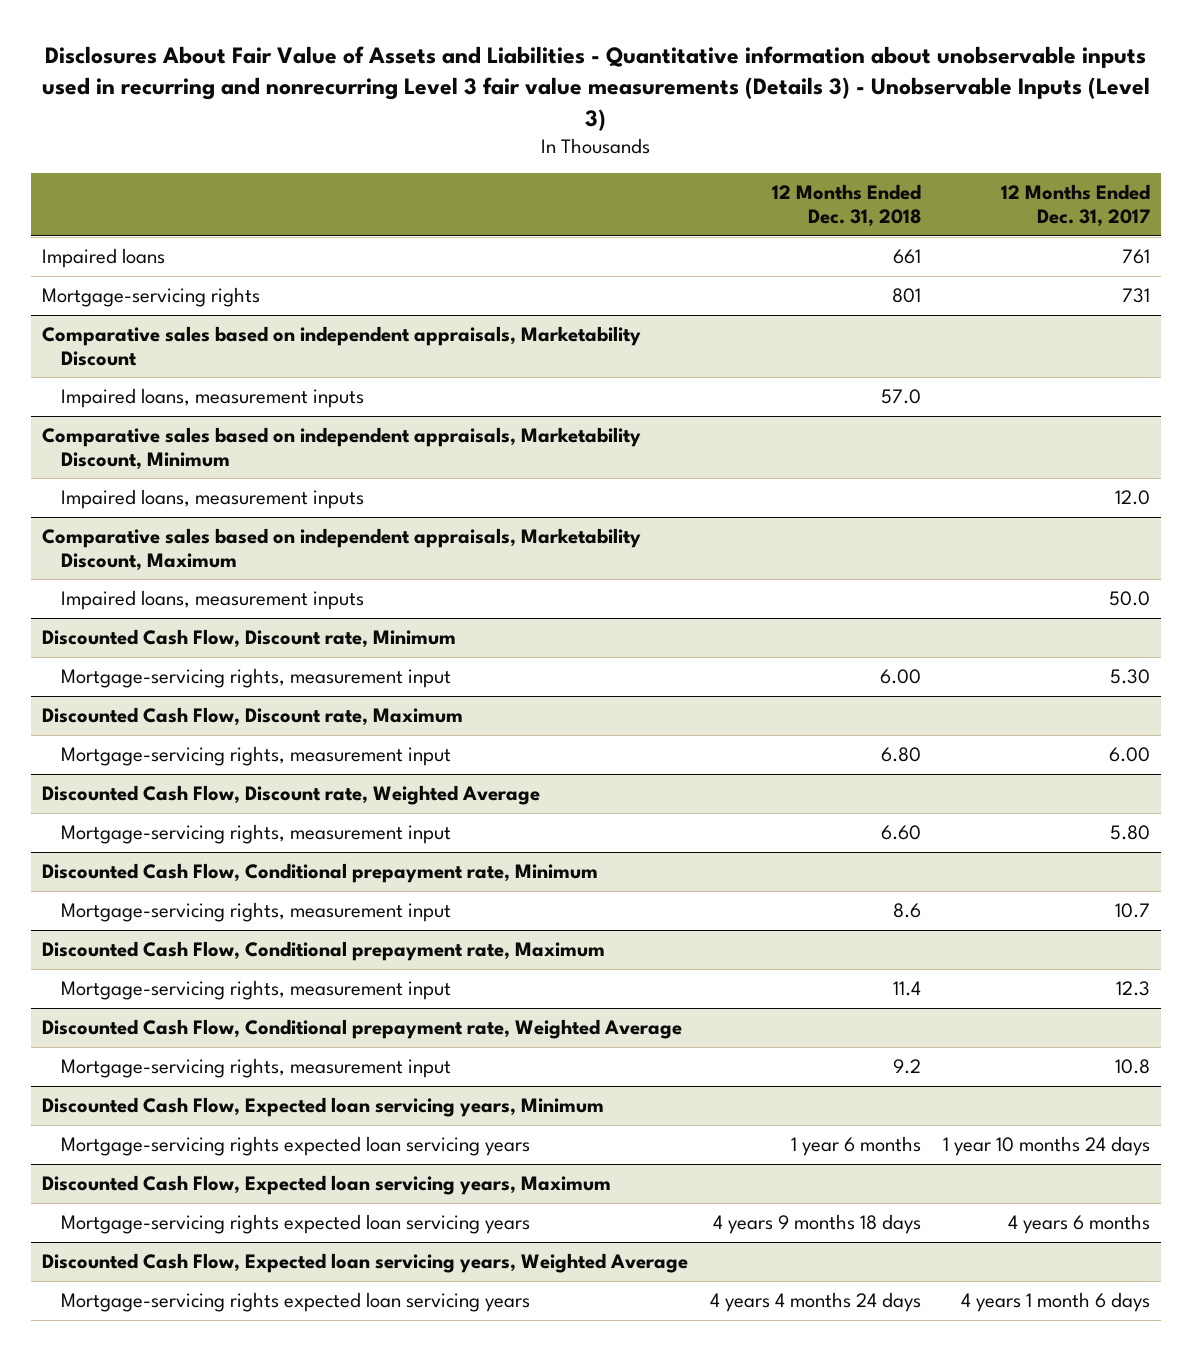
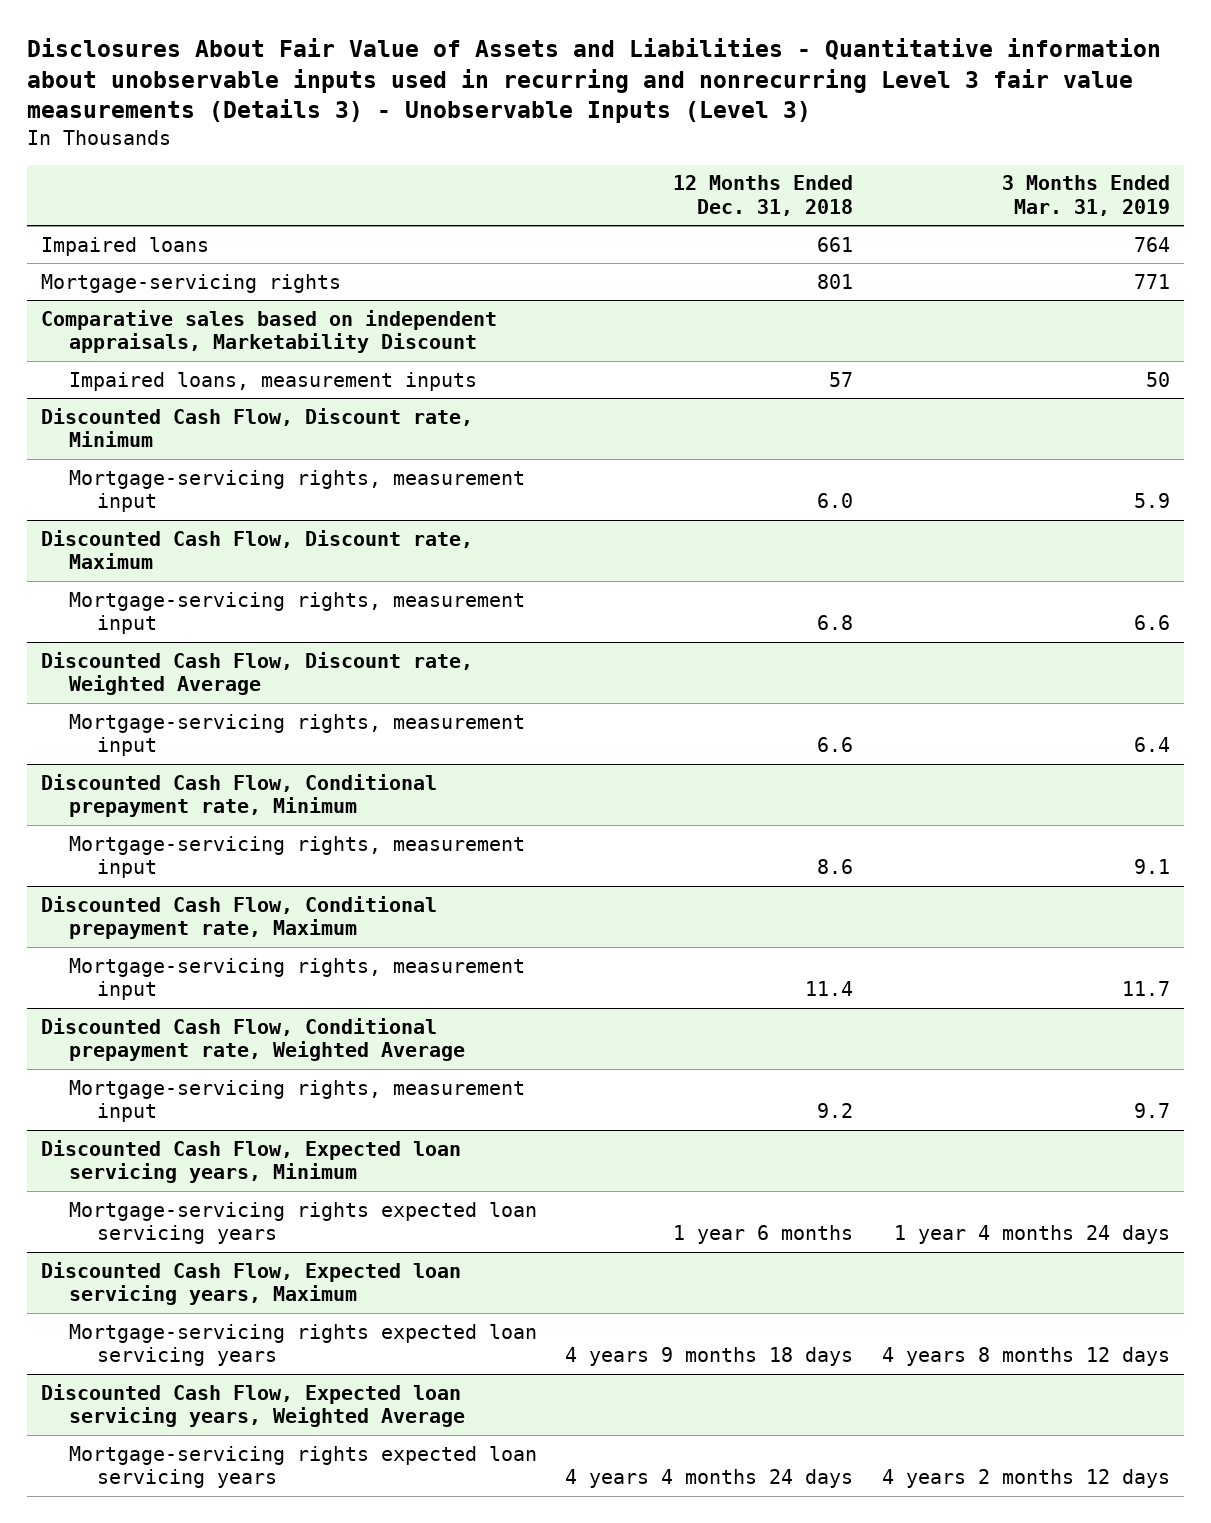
- | 12 Months Ended Dec. 31, 2018 | 12 Months Ended Dec. 31, 2017
+ | 12 Months Ended Dec. 31, 2018 | 3 Months Ended Mar. 31, 2019
@ Comparative sales based on independent appraisals, Marketability Discount
- Impaired loans, measurement inputs | 57.0 |
- Comparative sales based on independent appraisals, Marketability Discount, Minimum
- Impaired loans, measurement inputs | | 12.0
- Comparative sales based on independent appraisals, Marketability Discount, Maximum
- Impaired loans, measurement inputs | | 50.0
@ Comparative sales based on independent appraisals, Marketability Discount
+ Impaired loans, measurement inputs | 57 | 50
@ Discounted Cash Flow, Discount rate, Minimum
- Mortgage-servicing rights, measurement input | 6.00 | 5.30
+ Mortgage-servicing rights, measurement input | 6.0 | 5.9
@ Discounted Cash Flow, Discount rate, Maximum
- Mortgage-servicing rights, measurement input | 6.80 | 6.00
+ Mortgage-servicing rights, measurement input | 6.8 | 6.6
@ Discounted Cash Flow, Discount rate, Weighted Average
- Mortgage-servicing rights, measurement input | 6.60 | 5.80
+ Mortgage-servicing rights, measurement input | 6.6 | 6.4

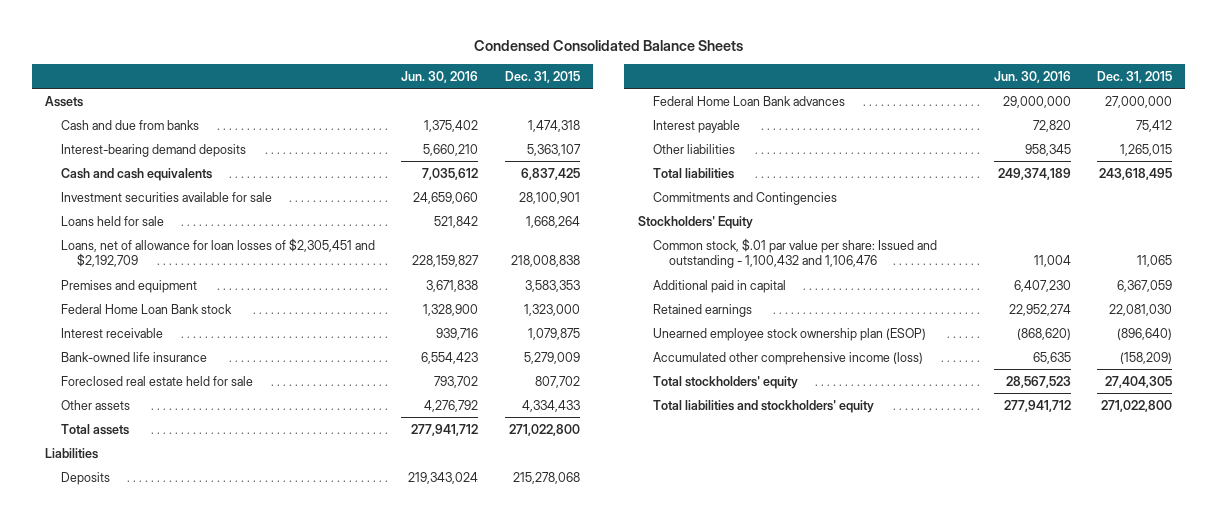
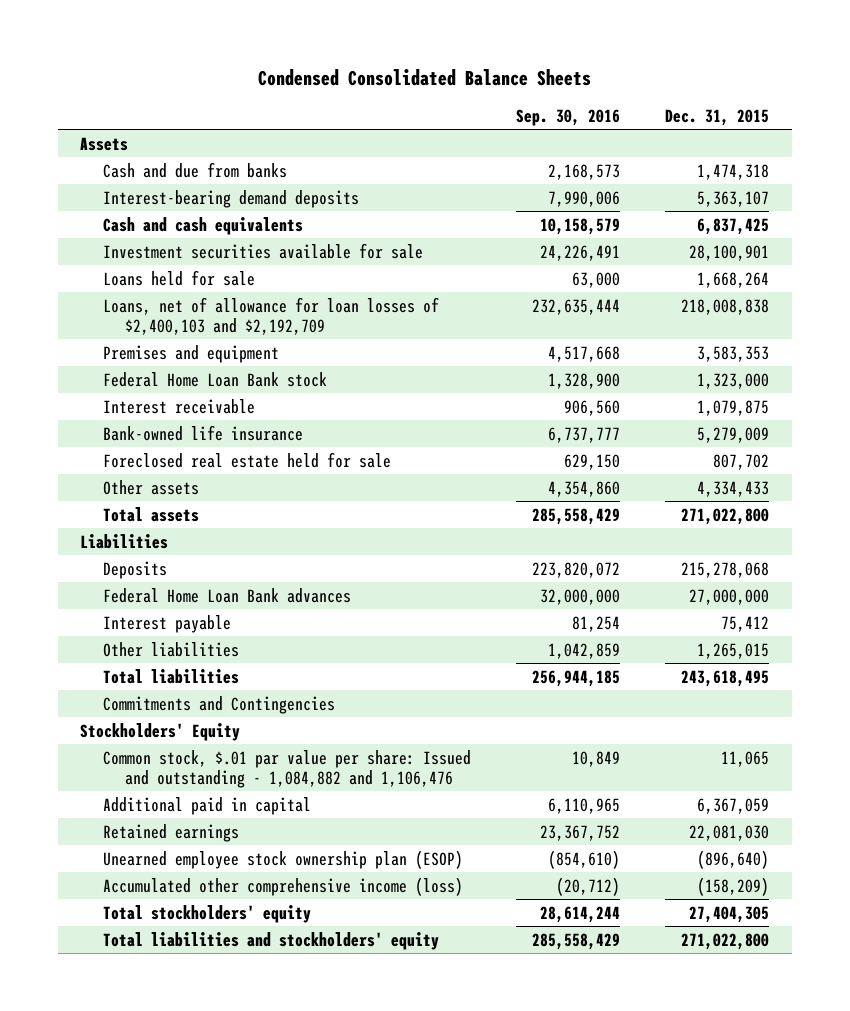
- | Jun. 30, 2016 | Dec. 31, 2015
+ | Sep. 30, 2016 | Dec. 31, 2015
- Loans, net of allowance for loan losses of $2,305,451 and $2,192,709 | 228,159,827 | 218,008,838
+ Loans, net of allowance for loan losses of $2,400,103 and $2,192,709 | 232,635,444 | 218,008,838
- Common stock, $.01 par value per share: Issued and outstanding - 1,100,432 and 1,106,476 | 11,004 | 11,065
+ Common stock, $.01 par value per share: Issued and outstanding - 1,084,882 and 1,106,476 | 10,849 | 11,065

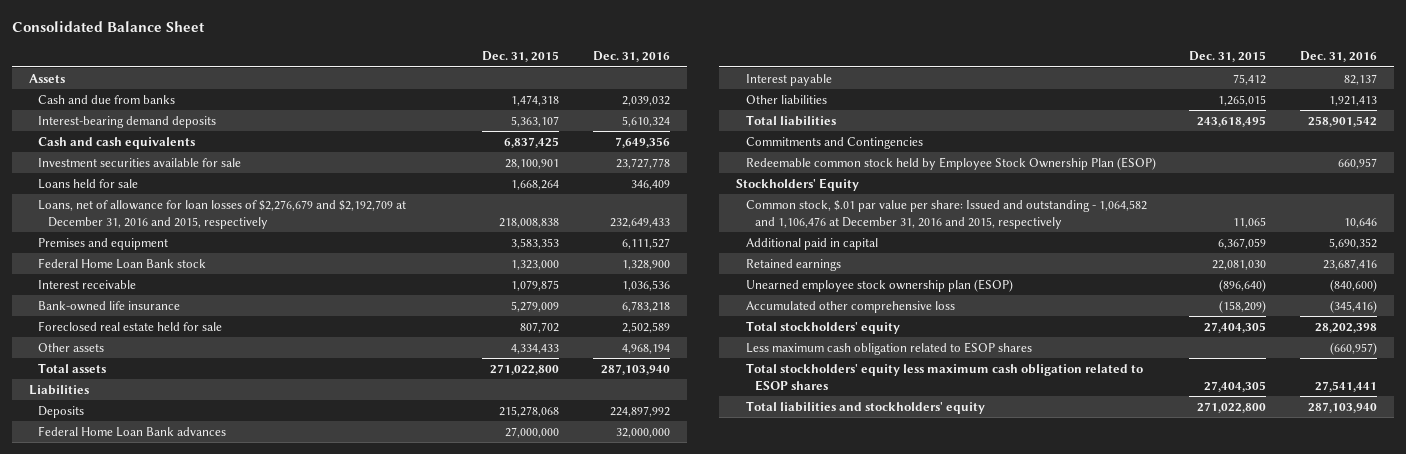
- Condensed Consolidated Balance Sheets
+ Consolidated Balance Sheet
- | Sep. 30, 2016 | Dec. 31, 2015
+ | Dec. 31, 2015 | Dec. 31, 2016
- Loans, net of allowance for loan losses of $2,400,103 and $2,192,709 | 232,635,444 | 218,008,838
+ Loans, net of allowance for loan losses of $2,276,679 and $2,192,709 at December 31, 2016 and 2015, respectively | 218,008,838 | 232,649,433
+ Redeemable common stock held by Employee Stock Ownership Plan (ESOP) | | 660,957
- Common stock, $.01 par value per share: Issued and outstanding - 1,084,882 and 1,106,476 | 10,849 | 11,065
+ Common stock, $.01 par value per share: Issued and outstanding - 1,064,582 and 1,106,476 at December 31, 2016 and 2015, respectively | 11,065 | 10,646
- Accumulated other comprehensive income (loss) | (20,712) | (158,209)
+ Accumulated other comprehensive loss | (158,209) | (345,416)
+ Less maximum cash obligation related to ESOP shares | | (660,957)
+ Total stockholders' equity less maximum cash obligation related to ESOP shares | 27,404,305 | 27,541,441

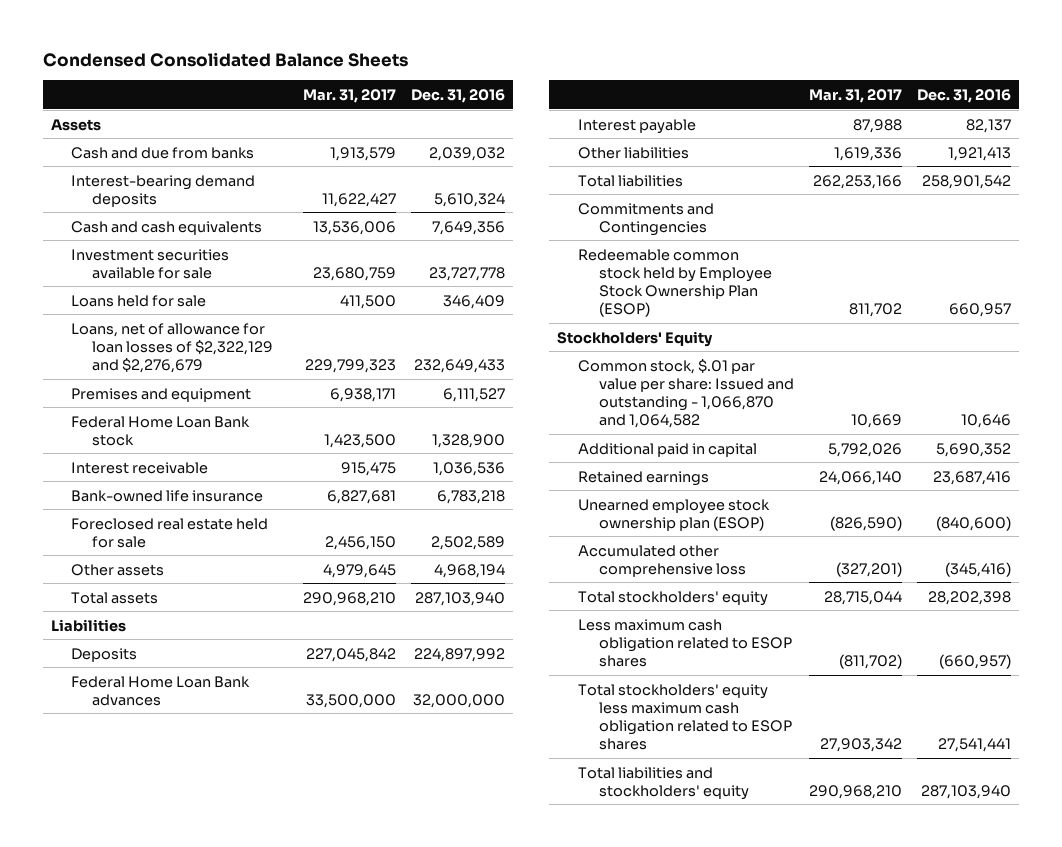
- Consolidated Balance Sheet
+ Condensed Consolidated Balance Sheets
- | Dec. 31, 2015 | Dec. 31, 2016
+ | Mar. 31, 2017 | Dec. 31, 2016
- Loans, net of allowance for loan losses of $2,276,679 and $2,192,709 at December 31, 2016 and 2015, respectively | 218,008,838 | 232,649,433
+ Loans, net of allowance for loan losses of $2,322,129 and $2,276,679 | 229,799,323 | 232,649,433
- Common stock, $.01 par value per share: Issued and outstanding - 1,064,582 and 1,106,476 at December 31, 2016 and 2015, respectively | 11,065 | 10,646
+ Common stock, $.01 par value per share: Issued and outstanding - 1,066,870 and 1,064,582 | 10,669 | 10,646

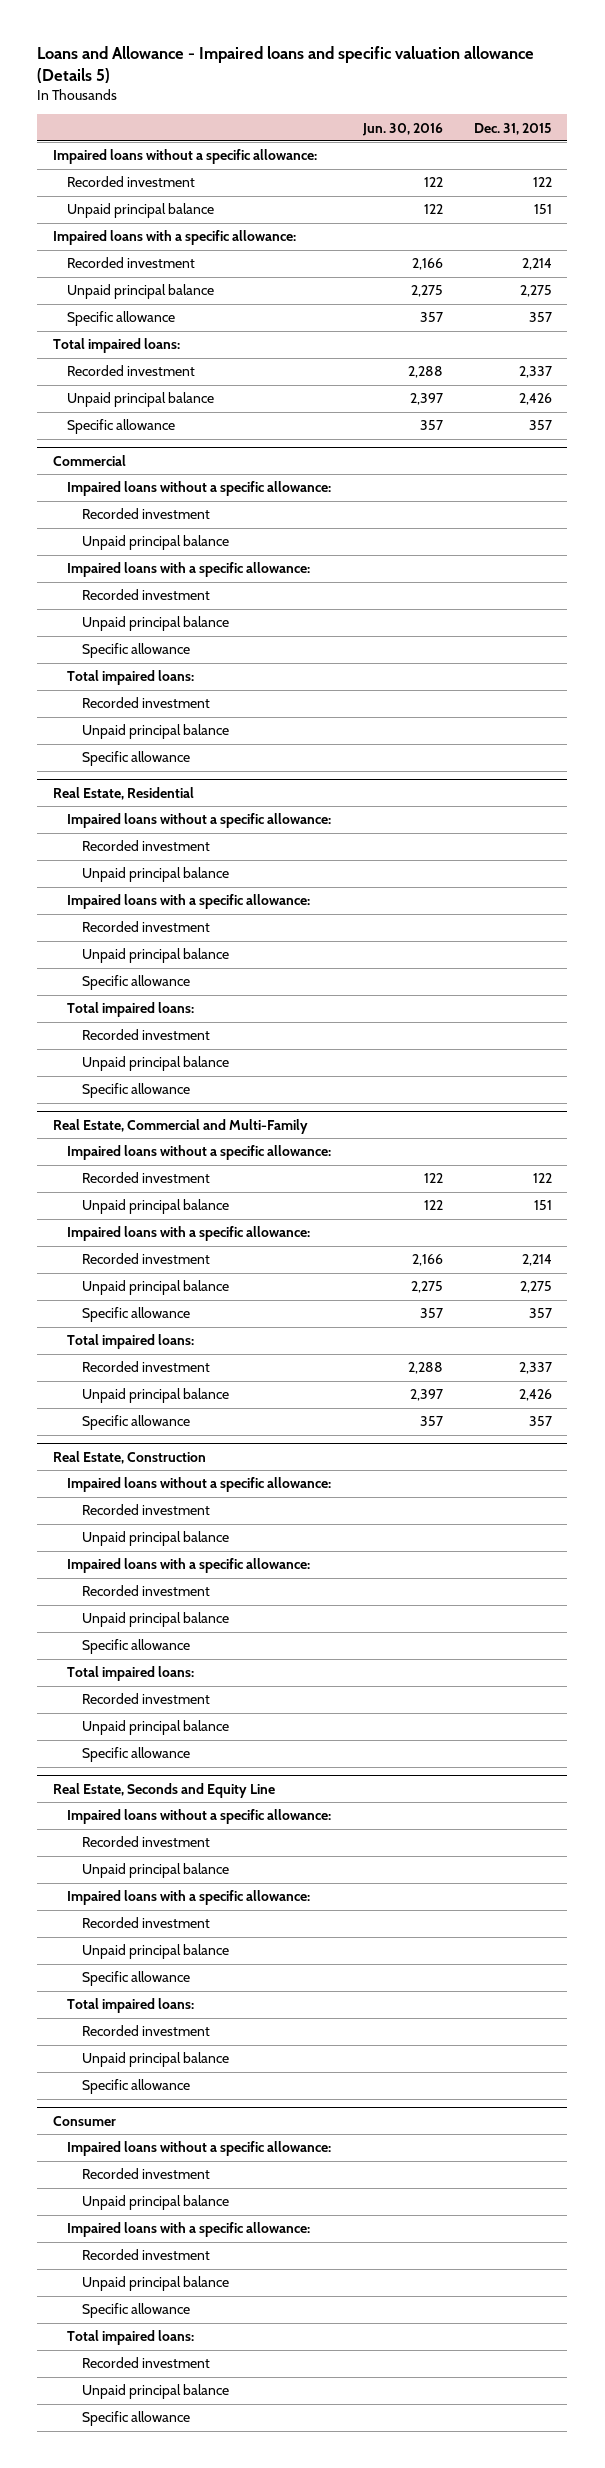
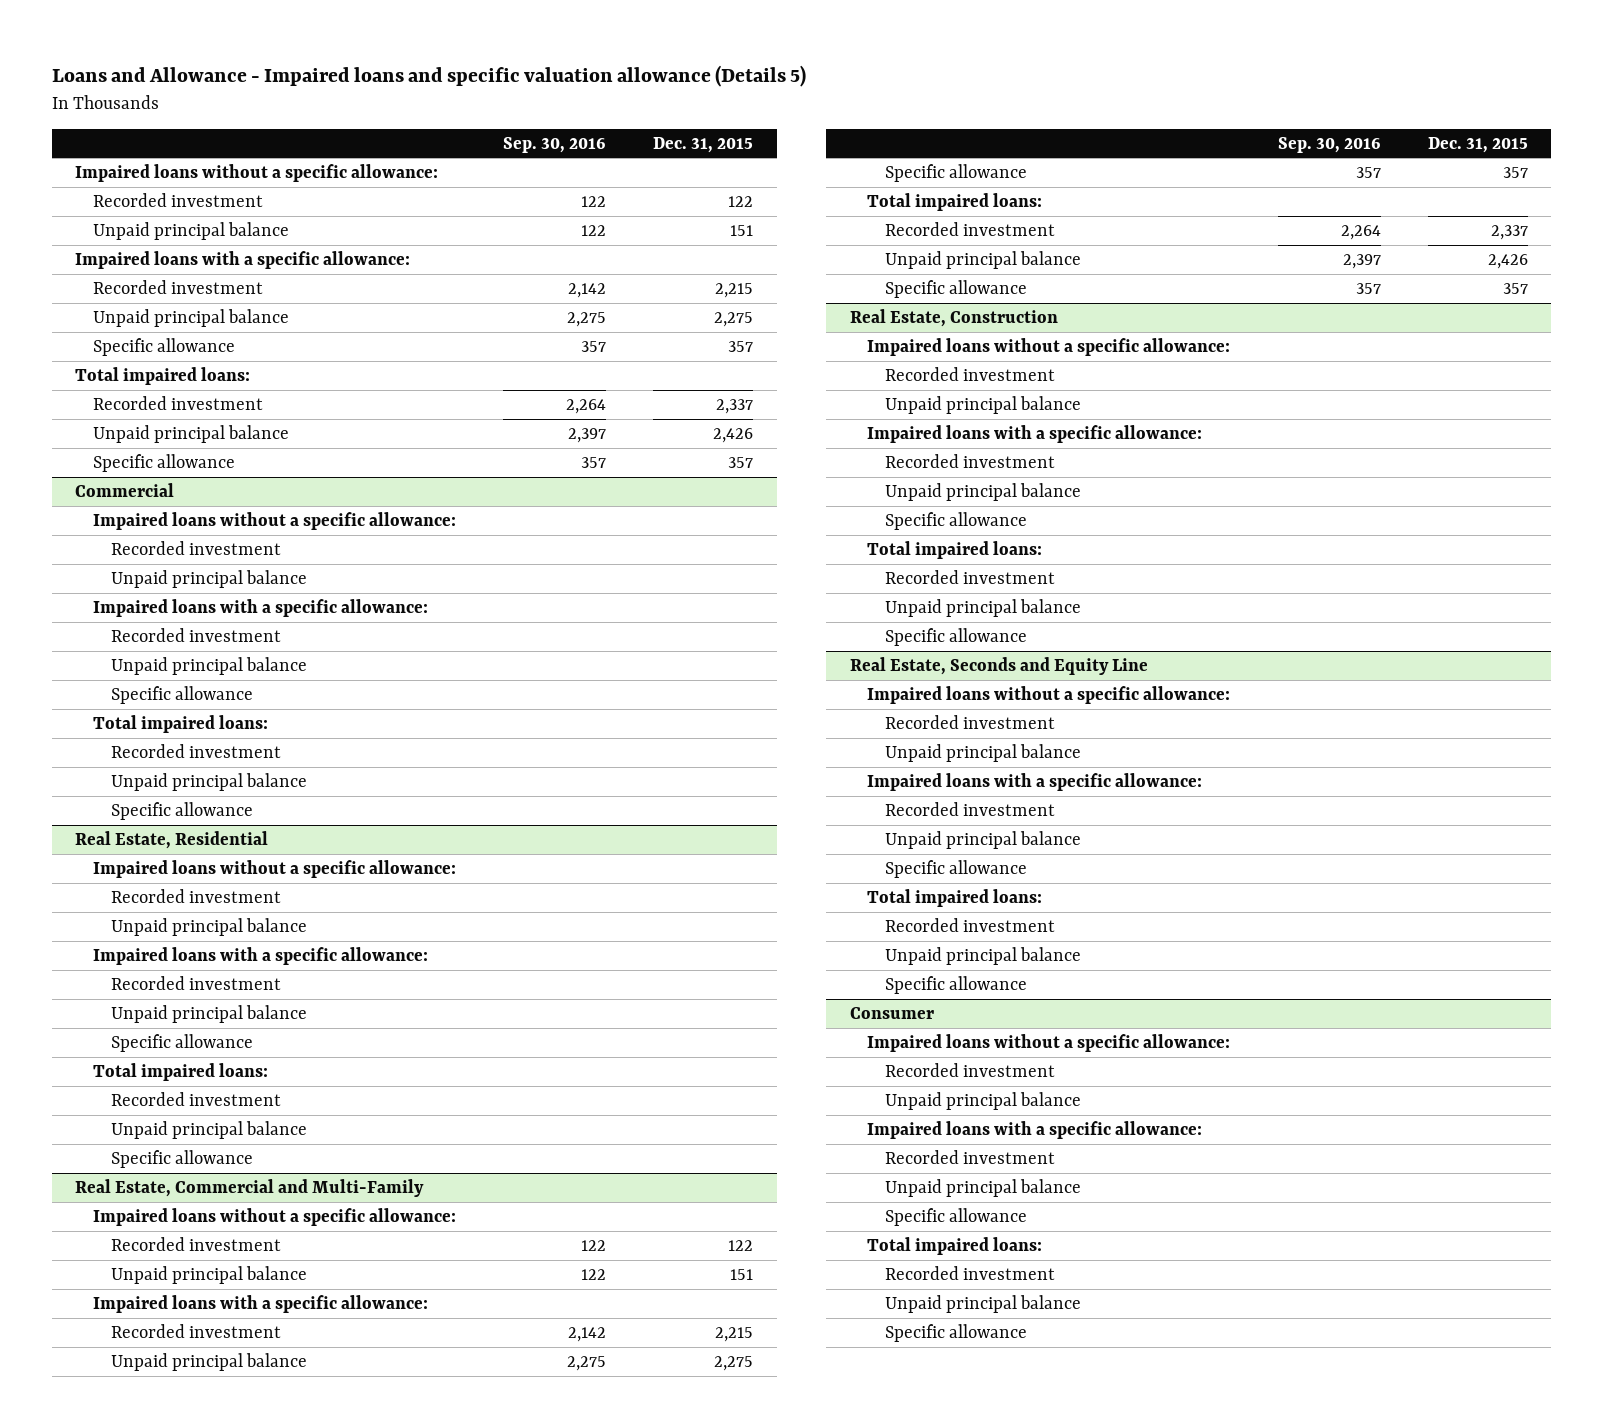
- | Jun. 30, 2016 | Dec. 31, 2015
+ | Sep. 30, 2016 | Dec. 31, 2015
- Recorded investment | 2,166 | 2,214
+ Recorded investment | 2,142 | 2,215
@ Real Estate, Commercial and Multi-Family
- Recorded investment | 2,166 | 2,214
+ Recorded investment | 2,142 | 2,215

